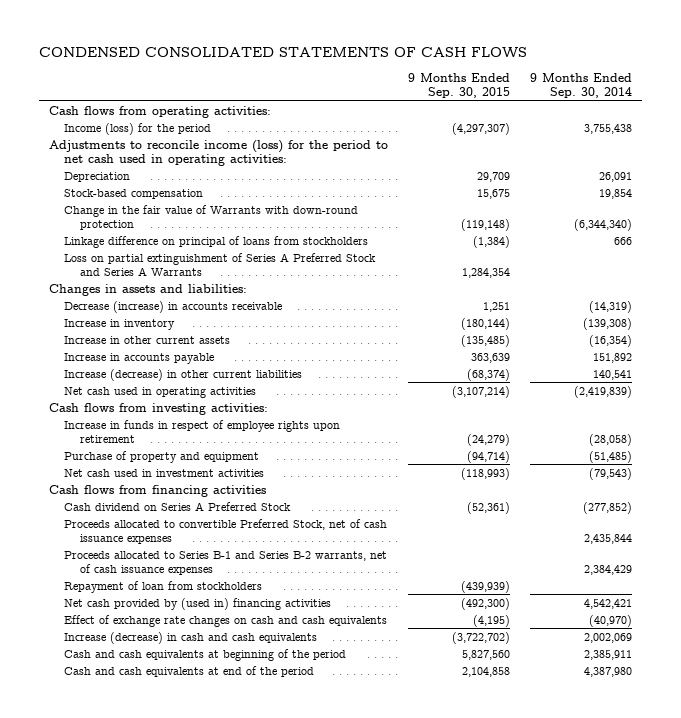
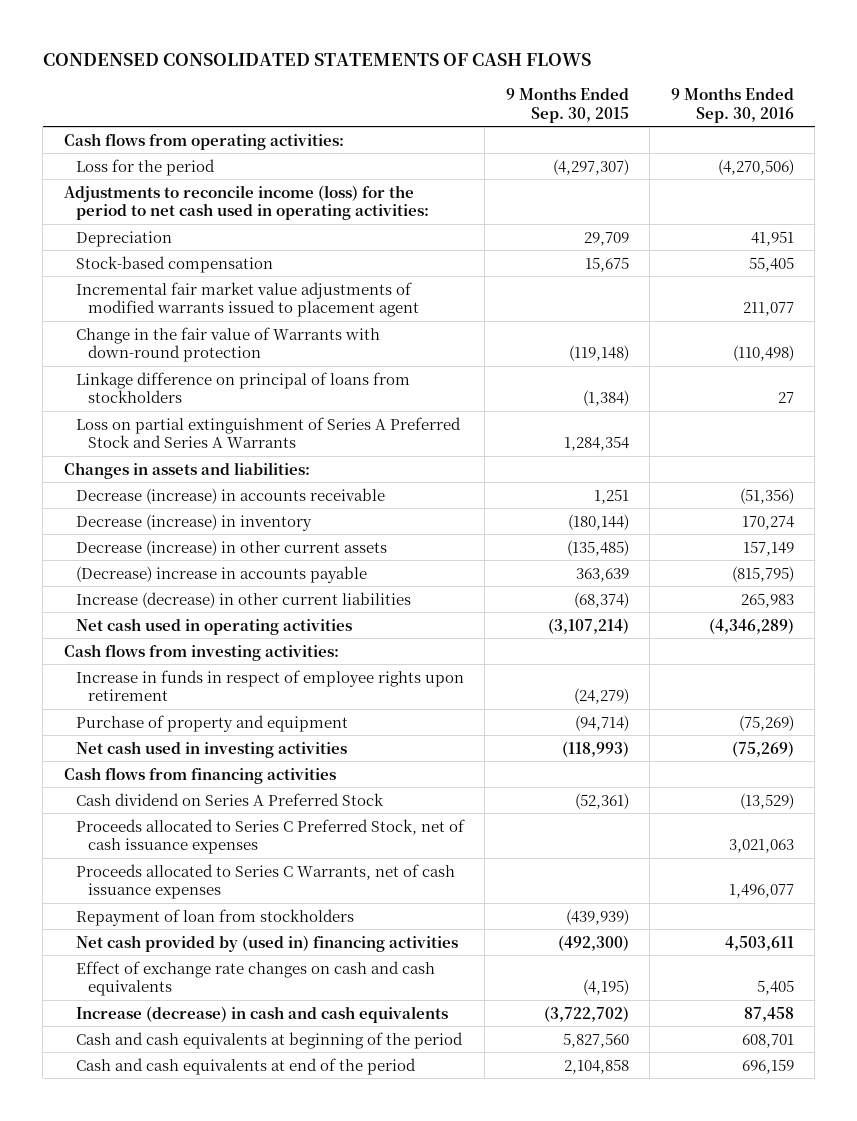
- | 9 Months Ended Sep. 30, 2015 | 9 Months Ended Sep. 30, 2014
+ | 9 Months Ended Sep. 30, 2015 | 9 Months Ended Sep. 30, 2016
- Income (loss) for the period | (4,297,307) | 3,755,438
+ Loss for the period | (4,297,307) | (4,270,506)
+ Incremental fair market value adjustments of modified warrants issued to placement agent | | 211,077
- Increase in inventory | (180,144) | (139,308)
- Increase in other current assets | (135,485) | (16,354)
- Increase in accounts payable | 363,639 | 151,892
+ Decrease (increase) in inventory | (180,144) | 170,274
+ Decrease (increase) in other current assets | (135,485) | 157,149
+ (Decrease) increase in accounts payable | 363,639 | (815,795)
- Net cash used in investment activities | (118,993) | (79,543)
+ Net cash used in investing activities | (118,993) | (75,269)
- Proceeds allocated to convertible Preferred Stock, net of cash issuance expenses | | 2,435,844
- Proceeds allocated to Series B-1 and Series B-2 warrants, net of cash issuance expenses | | 2,384,429
+ Proceeds allocated to Series C Preferred Stock, net of cash issuance expenses | | 3,021,063
+ Proceeds allocated to Series C Warrants, net of cash issuance expenses | | 1,496,077

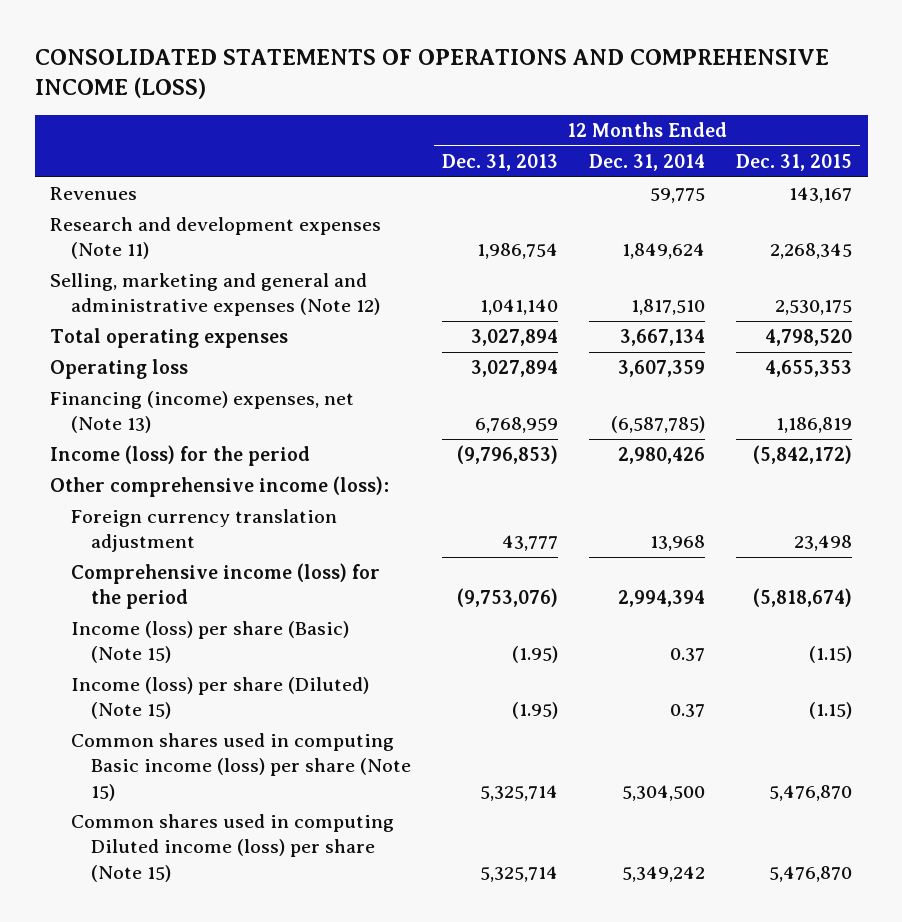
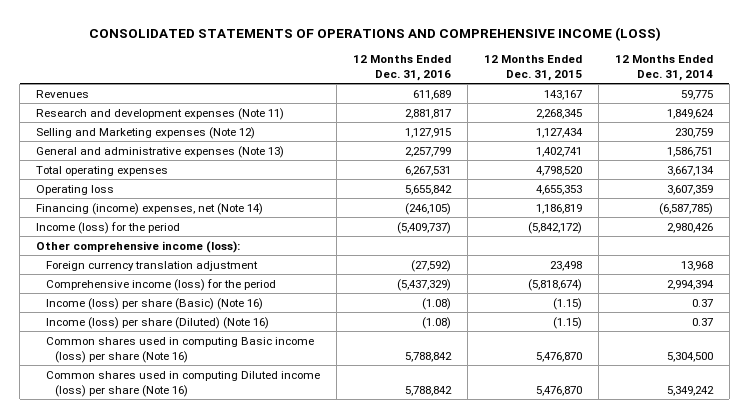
- | 12 Months Ended Dec. 31, 2013 | 12 Months Ended Dec. 31, 2014 | 12 Months Ended Dec. 31, 2015
+ | 12 Months Ended Dec. 31, 2016 | 12 Months Ended Dec. 31, 2015 | 12 Months Ended Dec. 31, 2014
- Selling, marketing and general and administrative expenses (Note 12) | 1,041,140 | 1,817,510 | 2,530,175
+ Selling and Marketing expenses (Note 12) | 1,127,915 | 1,127,434 | 230,759
+ General and administrative expenses (Note 13) | 2,257,799 | 1,402,741 | 1,586,751
- Financing (income) expenses, net (Note 13) | 6,768,959 | (6,587,785) | 1,186,819
+ Financing (income) expenses, net (Note 14) | (246,105) | 1,186,819 | (6,587,785)
- Income (loss) per share (Basic) (Note 15) | (1.95) | 0.37 | (1.15)
- Income (loss) per share (Diluted) (Note 15) | (1.95) | 0.37 | (1.15)
- Common shares used in computing Basic income (loss) per share (Note 15) | 5,325,714 | 5,304,500 | 5,476,870
- Common shares used in computing Diluted income (loss) per share (Note 15) | 5,325,714 | 5,349,242 | 5,476,870
+ Income (loss) per share (Basic) (Note 16) | (1.08) | (1.15) | 0.37
+ Income (loss) per share (Diluted) (Note 16) | (1.08) | (1.15) | 0.37
+ Common shares used in computing Basic income (loss) per share (Note 16) | 5,788,842 | 5,476,870 | 5,304,500
+ Common shares used in computing Diluted income (loss) per share (Note 16) | 5,788,842 | 5,476,870 | 5,349,242

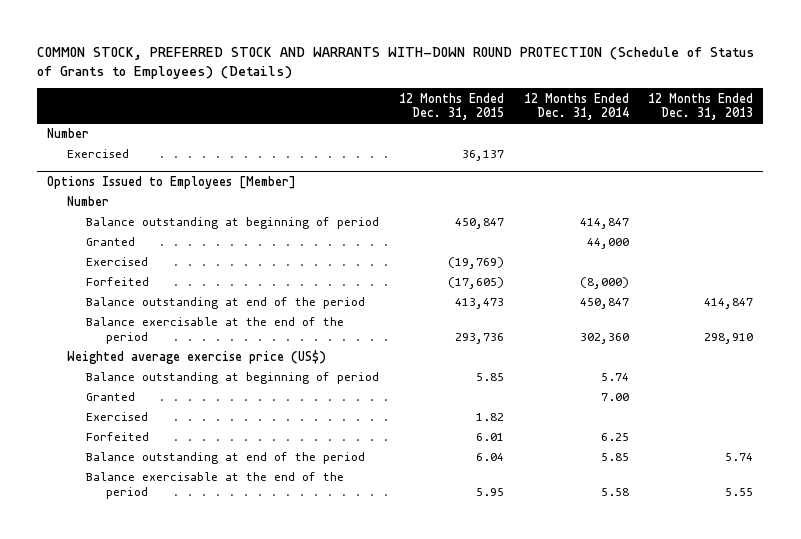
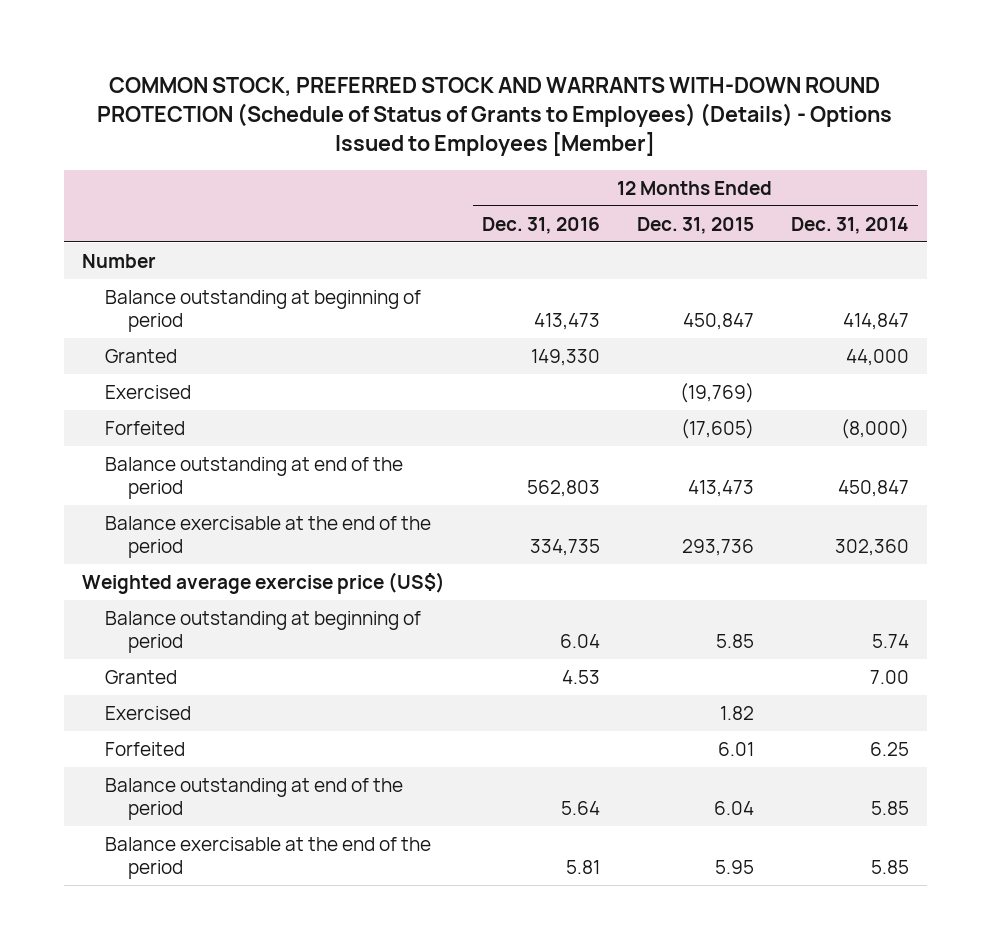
- COMMON STOCK, PREFERRED STOCK AND WARRANTS WITH-DOWN ROUND PROTECTION (Schedule of Status of Grants to Employees) (Details)
+ COMMON STOCK, PREFERRED STOCK AND WARRANTS WITH-DOWN ROUND PROTECTION (Schedule of Status of Grants to Employees) (Details) - Options Issued to Employees [Member]
- | 12 Months Ended Dec. 31, 2015 | 12 Months Ended Dec. 31, 2014 | 12 Months Ended Dec. 31, 2013
+ | 12 Months Ended Dec. 31, 2016 | 12 Months Ended Dec. 31, 2015 | 12 Months Ended Dec. 31, 2014
- Exercised | 36,137 | |
- Options Issued to Employees [Member]
- Number
- Balance exercisable at the end of the period | 5.95 | 5.58 | 5.55
+ Balance exercisable at the end of the period | 5.81 | 5.95 | 5.85

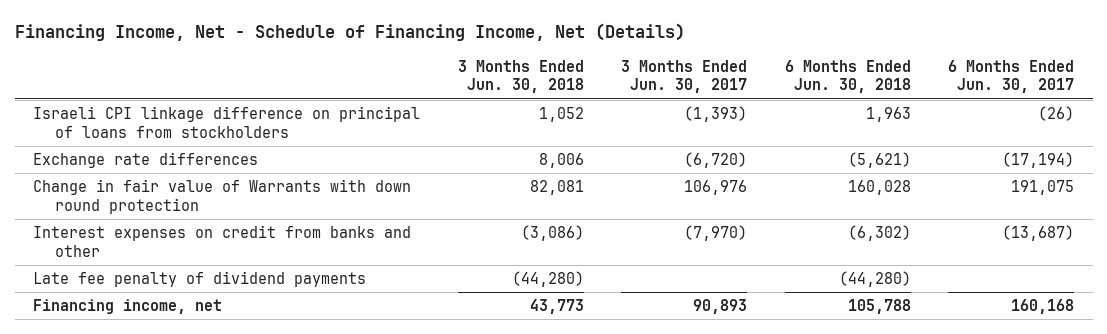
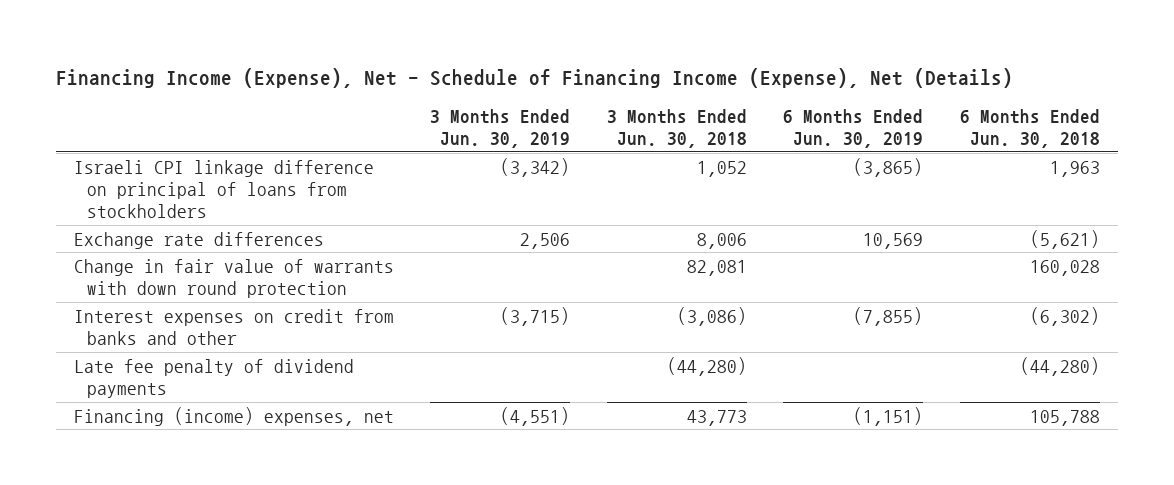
- Financing Income, Net - Schedule of Financing Income, Net (Details)
+ Financing Income (Expense), Net - Schedule of Financing Income (Expense), Net (Details)
- | 3 Months Ended Jun. 30, 2018 | 3 Months Ended Jun. 30, 2017 | 6 Months Ended Jun. 30, 2018 | 6 Months Ended Jun. 30, 2017
+ | 3 Months Ended Jun. 30, 2019 | 3 Months Ended Jun. 30, 2018 | 6 Months Ended Jun. 30, 2019 | 6 Months Ended Jun. 30, 2018
- Change in fair value of Warrants with down round protection | 82,081 | 106,976 | 160,028 | 191,075
+ Change in fair value of warrants with down round protection | | 82,081 | | 160,028
- Financing income, net | 43,773 | 90,893 | 105,788 | 160,168
+ Financing (income) expenses, net | (4,551) | 43,773 | (1,151) | 105,788

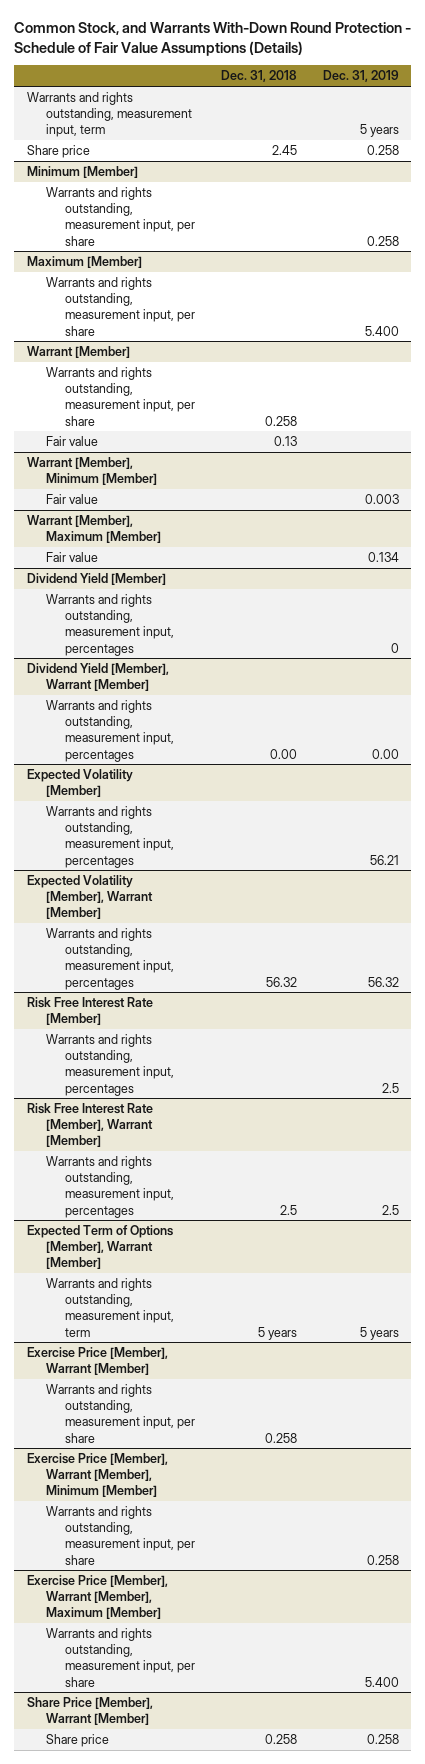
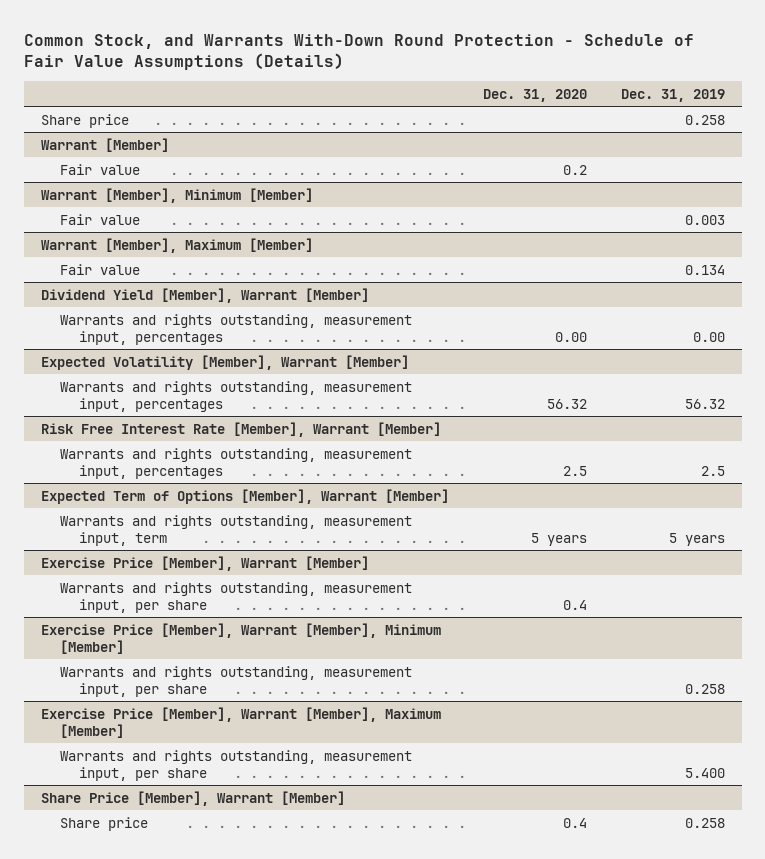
- | Dec. 31, 2018 | Dec. 31, 2019
+ | Dec. 31, 2020 | Dec. 31, 2019
- Warrants and rights outstanding, measurement input, term | | 5 years
- Minimum [Member]
- Warrants and rights outstanding, measurement input, per share | | 0.258
- Maximum [Member]
- Warrants and rights outstanding, measurement input, per share | | 5.400
@ Warrant [Member]
- Warrants and rights outstanding, measurement input, per share | 0.258 |
- Dividend Yield [Member]
- Warrants and rights outstanding, measurement input, percentages | | 0
- Expected Volatility [Member]
- Warrants and rights outstanding, measurement input, percentages | | 56.21
- Risk Free Interest Rate [Member]
- Warrants and rights outstanding, measurement input, percentages | | 2.5

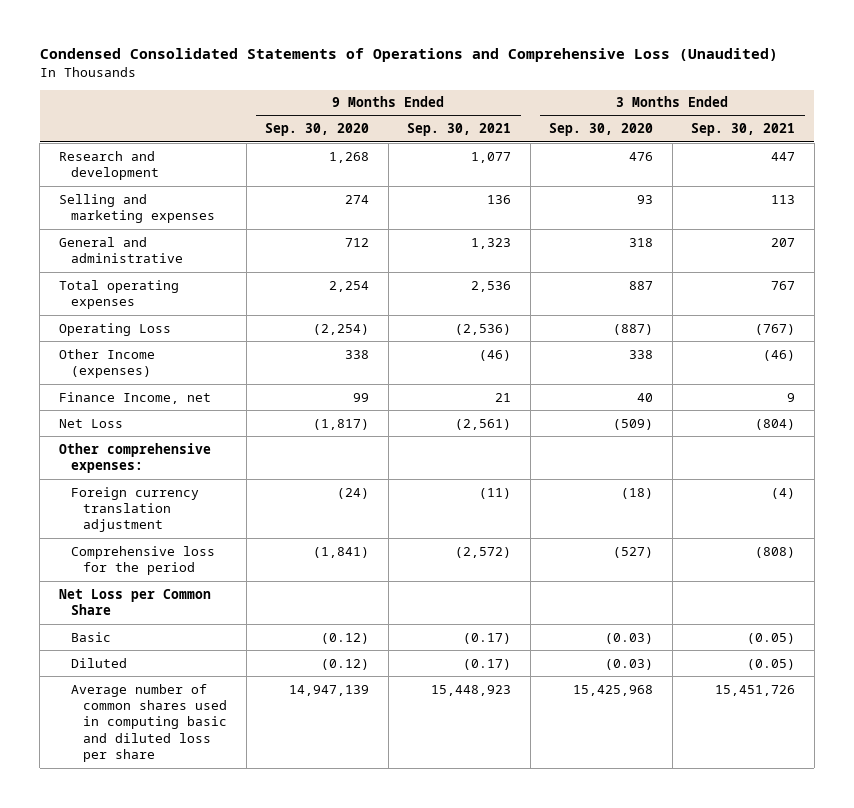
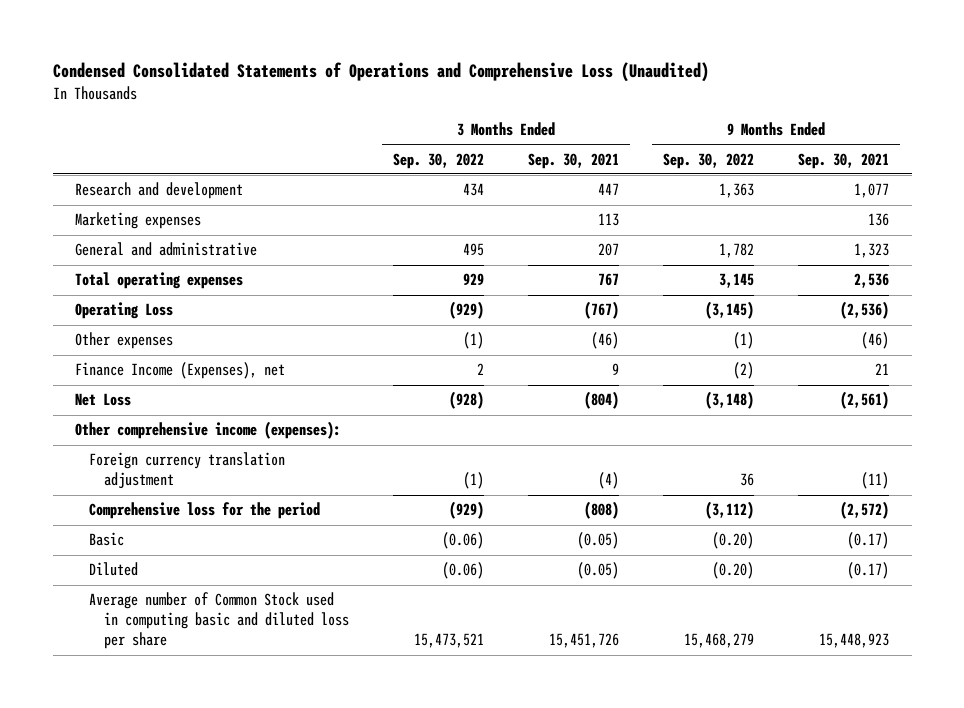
- | 9 Months Ended Sep. 30, 2020 | 9 Months Ended Sep. 30, 2021 | 3 Months Ended Sep. 30, 2020 | 3 Months Ended Sep. 30, 2021
+ | 3 Months Ended Sep. 30, 2022 | 3 Months Ended Sep. 30, 2021 | 9 Months Ended Sep. 30, 2022 | 9 Months Ended Sep. 30, 2021
- Selling and marketing expenses | 274 | 136 | 93 | 113
+ Marketing expenses | | 113 | | 136
- Other Income (expenses) | 338 | (46) | 338 | (46)
- Finance Income, net | 99 | 21 | 40 | 9
+ Other expenses | (1) | (46) | (1) | (46)
+ Finance Income (Expenses), net | 2 | 9 | (2) | 21
- Other comprehensive expenses:
+ Other comprehensive income (expenses):
- Net Loss per Common Share
- Average number of common shares used in computing basic and diluted loss per share | 14,947,139 | 15,448,923 | 15,425,968 | 15,451,726
+ Average number of Common Stock used in computing basic and diluted loss per share | 15,473,521 | 15,451,726 | 15,468,279 | 15,448,923

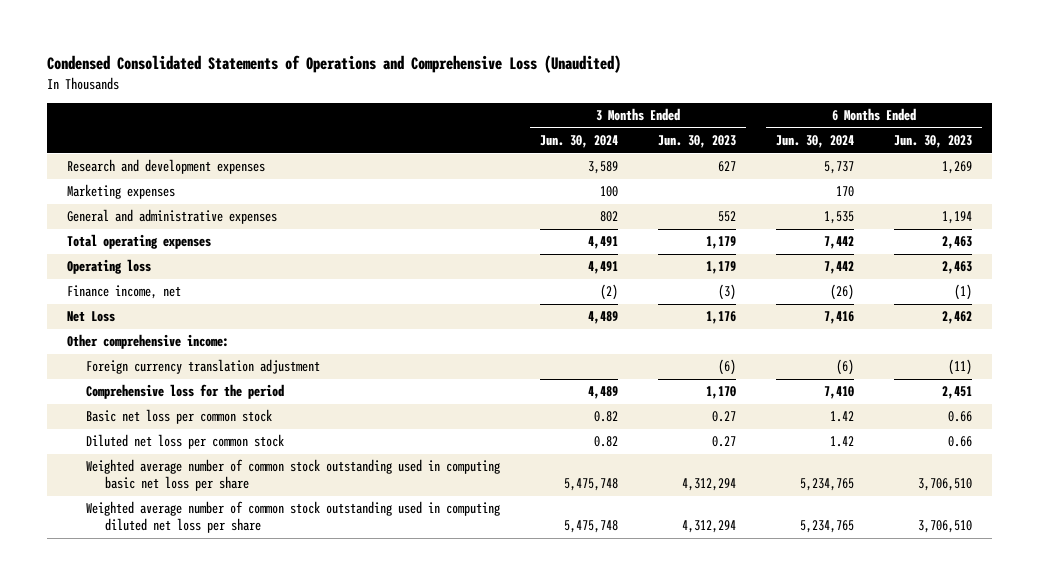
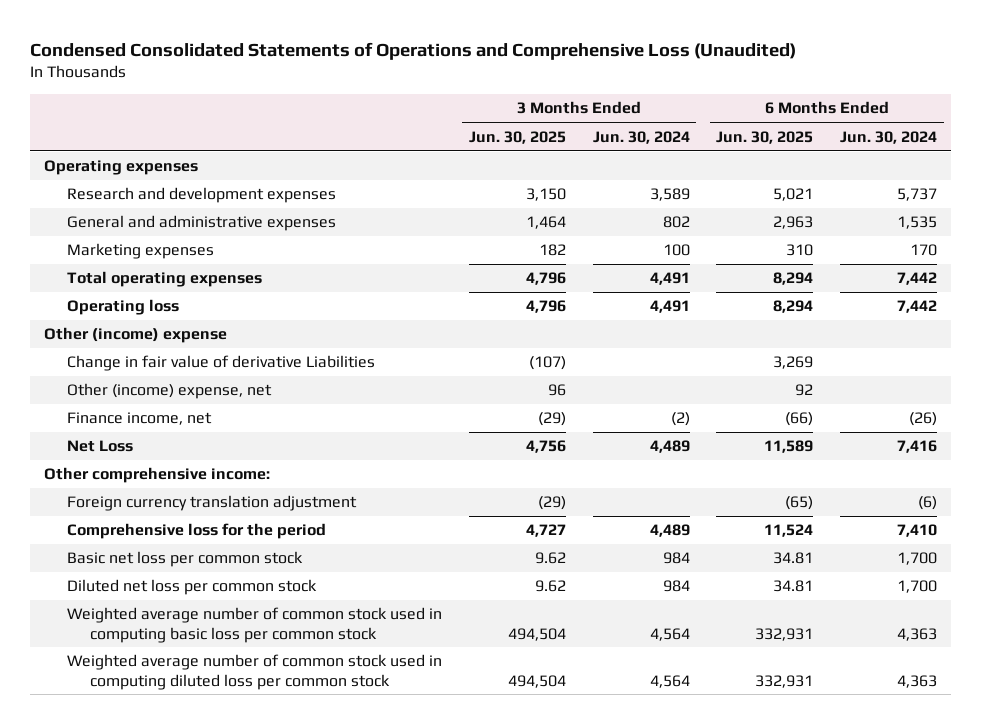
- | 3 Months Ended Jun. 30, 2024 | 3 Months Ended Jun. 30, 2023 | 6 Months Ended Jun. 30, 2024 | 6 Months Ended Jun. 30, 2023
+ | 3 Months Ended Jun. 30, 2025 | 3 Months Ended Jun. 30, 2024 | 6 Months Ended Jun. 30, 2025 | 6 Months Ended Jun. 30, 2024
+ Operating expenses
moved down: Marketing expenses | 182 | 100 | 310 | 170
+ Other (income) expense
+ Change in fair value of derivative Liabilities | (107) | | 3,269 |
+ Other (income) expense, net | 96 | | 92 |
- Basic net loss per common stock | 0.82 | 0.27 | 1.42 | 0.66
- Diluted net loss per common stock | 0.82 | 0.27 | 1.42 | 0.66
- Weighted average number of common stock outstanding used in computing basic net loss per share | 5,475,748 | 4,312,294 | 5,234,765 | 3,706,510
- Weighted average number of common stock outstanding used in computing diluted net loss per share | 5,475,748 | 4,312,294 | 5,234,765 | 3,706,510
+ Basic net loss per common stock | 9.62 | 984 | 34.81 | 1,700
+ Diluted net loss per common stock | 9.62 | 984 | 34.81 | 1,700
+ Weighted average number of common stock used in computing basic loss per common stock | 494,504 | 4,564 | 332,931 | 4,363
+ Weighted average number of common stock used in computing diluted loss per common stock | 494,504 | 4,564 | 332,931 | 4,363

